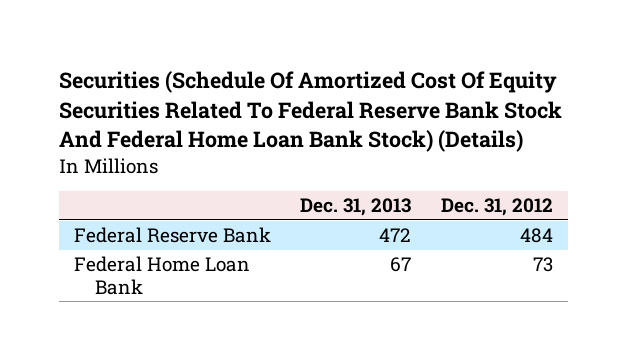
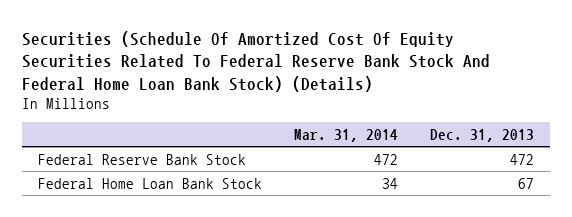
- | Dec. 31, 2013 | Dec. 31, 2012
+ | Mar. 31, 2014 | Dec. 31, 2013
- Federal Reserve Bank | 472 | 484
- Federal Home Loan Bank | 67 | 73
+ Federal Reserve Bank Stock | 472 | 472
+ Federal Home Loan Bank Stock | 34 | 67

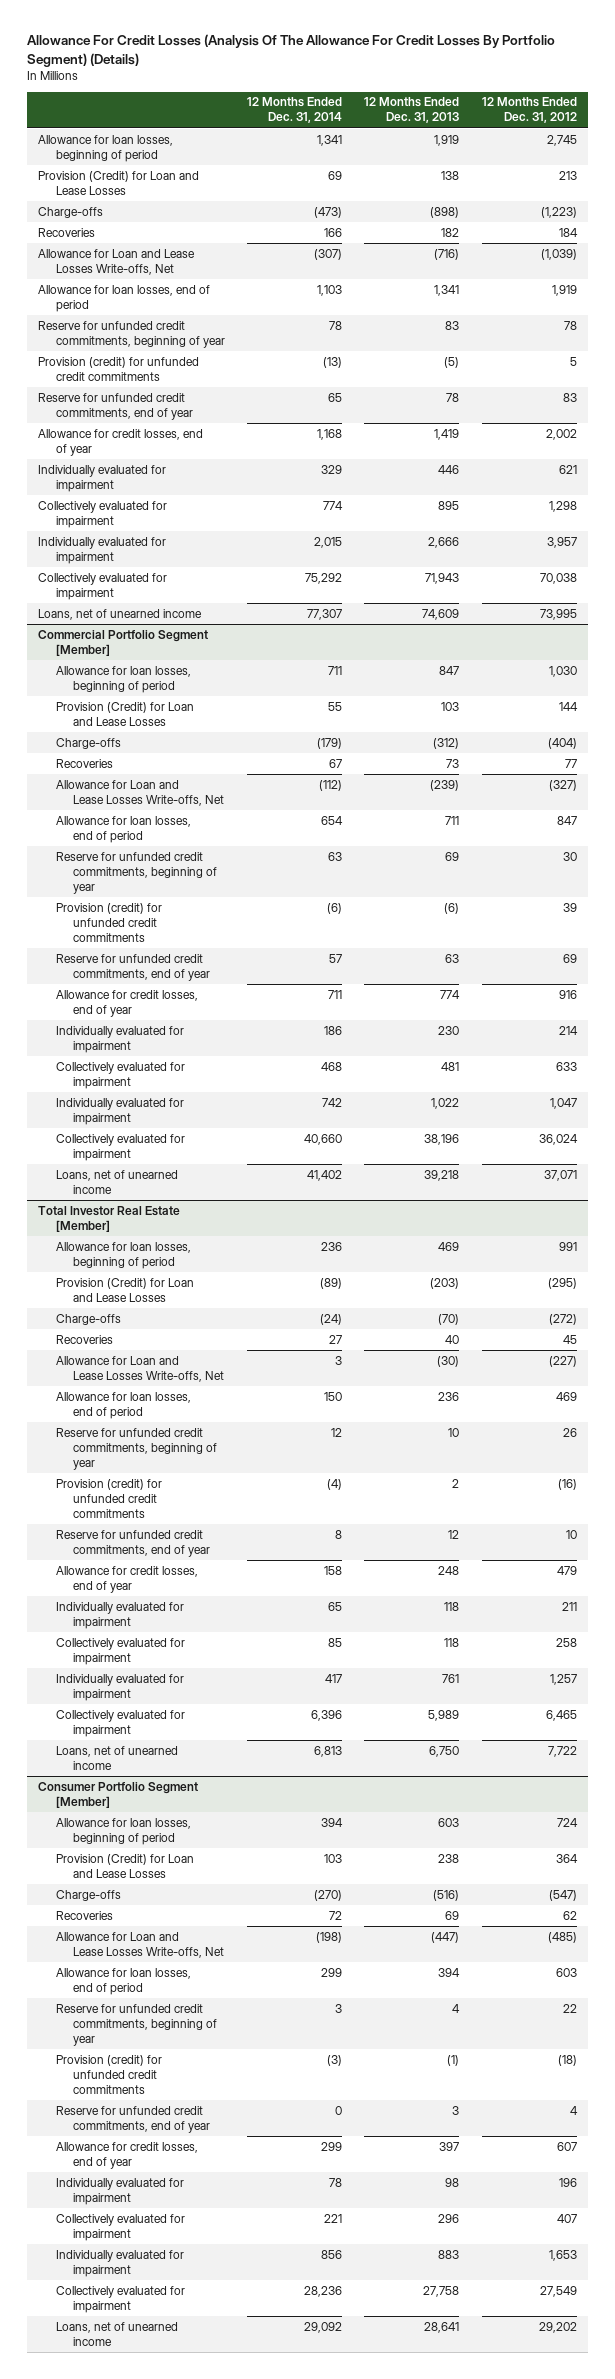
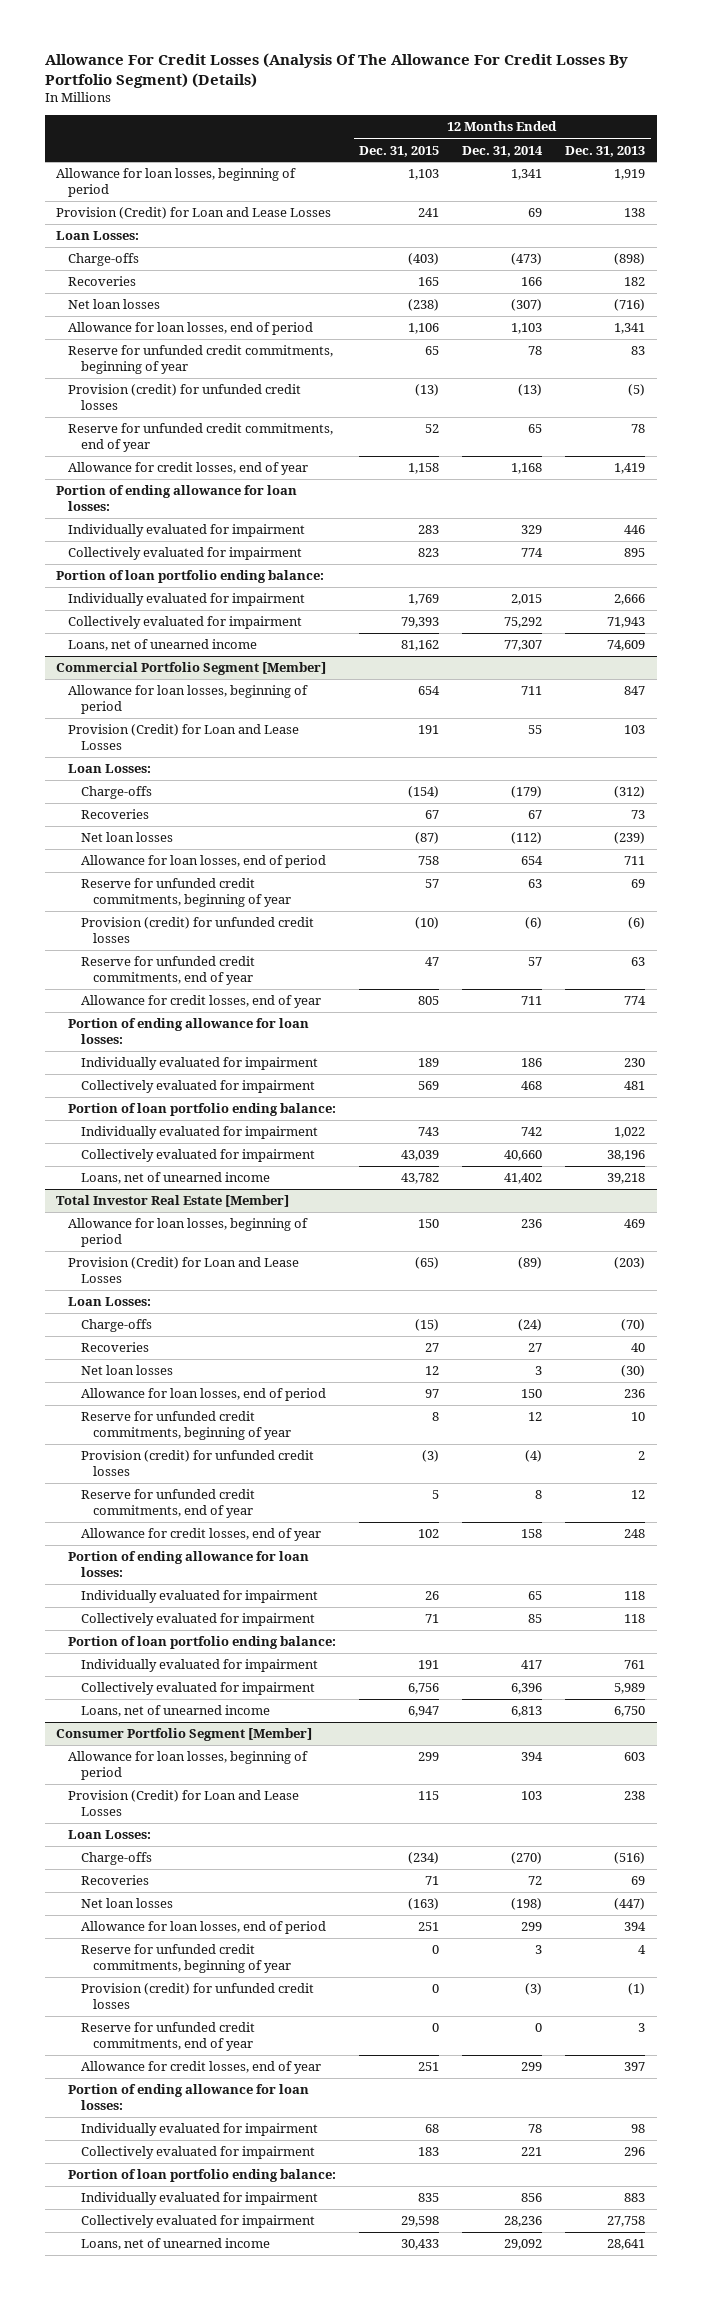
- | 12 Months Ended Dec. 31, 2014 | 12 Months Ended Dec. 31, 2013 | 12 Months Ended Dec. 31, 2012
+ | 12 Months Ended Dec. 31, 2015 | 12 Months Ended Dec. 31, 2014 | 12 Months Ended Dec. 31, 2013
+ Loan Losses:
- Allowance for Loan and Lease Losses Write-offs, Net | (307) | (716) | (1,039)
+ Net loan losses | (238) | (307) | (716)
- Provision (credit) for unfunded credit commitments | (13) | (5) | 5
+ Provision (credit) for unfunded credit losses | (13) | (13) | (5)
+ Portion of ending allowance for loan losses:
+ Portion of loan portfolio ending balance:
@ Commercial Portfolio Segment [Member]
+ Loan Losses:
- Allowance for Loan and Lease Losses Write-offs, Net | (112) | (239) | (327)
+ Net loan losses | (87) | (112) | (239)
- Provision (credit) for unfunded credit commitments | (6) | (6) | 39
+ Provision (credit) for unfunded credit losses | (10) | (6) | (6)
+ Portion of ending allowance for loan losses:
+ Portion of loan portfolio ending balance:
@ Total Investor Real Estate [Member]
+ Loan Losses:
- Allowance for Loan and Lease Losses Write-offs, Net | 3 | (30) | (227)
+ Net loan losses | 12 | 3 | (30)
- Provision (credit) for unfunded credit commitments | (4) | 2 | (16)
+ Provision (credit) for unfunded credit losses | (3) | (4) | 2
+ Portion of ending allowance for loan losses:
+ Portion of loan portfolio ending balance:
@ Consumer Portfolio Segment [Member]
+ Loan Losses:
- Allowance for Loan and Lease Losses Write-offs, Net | (198) | (447) | (485)
+ Net loan losses | (163) | (198) | (447)
- Provision (credit) for unfunded credit commitments | (3) | (1) | (18)
+ Provision (credit) for unfunded credit losses | 0 | (3) | (1)
+ Portion of ending allowance for loan losses:
+ Portion of loan portfolio ending balance:

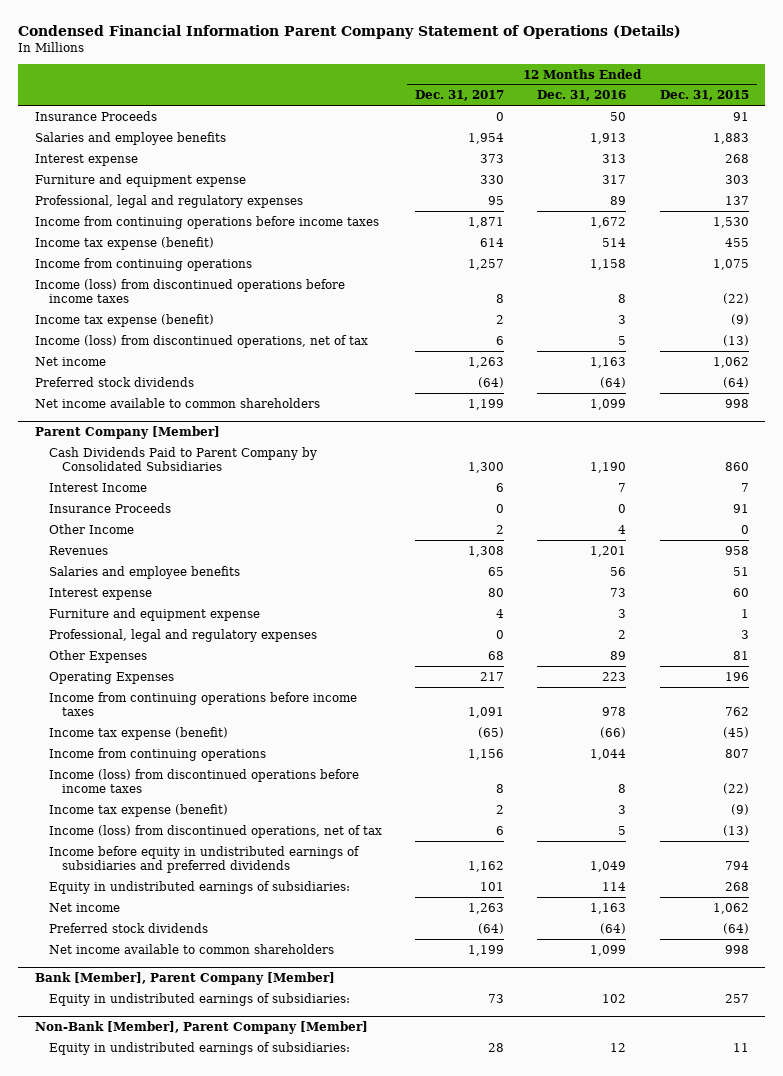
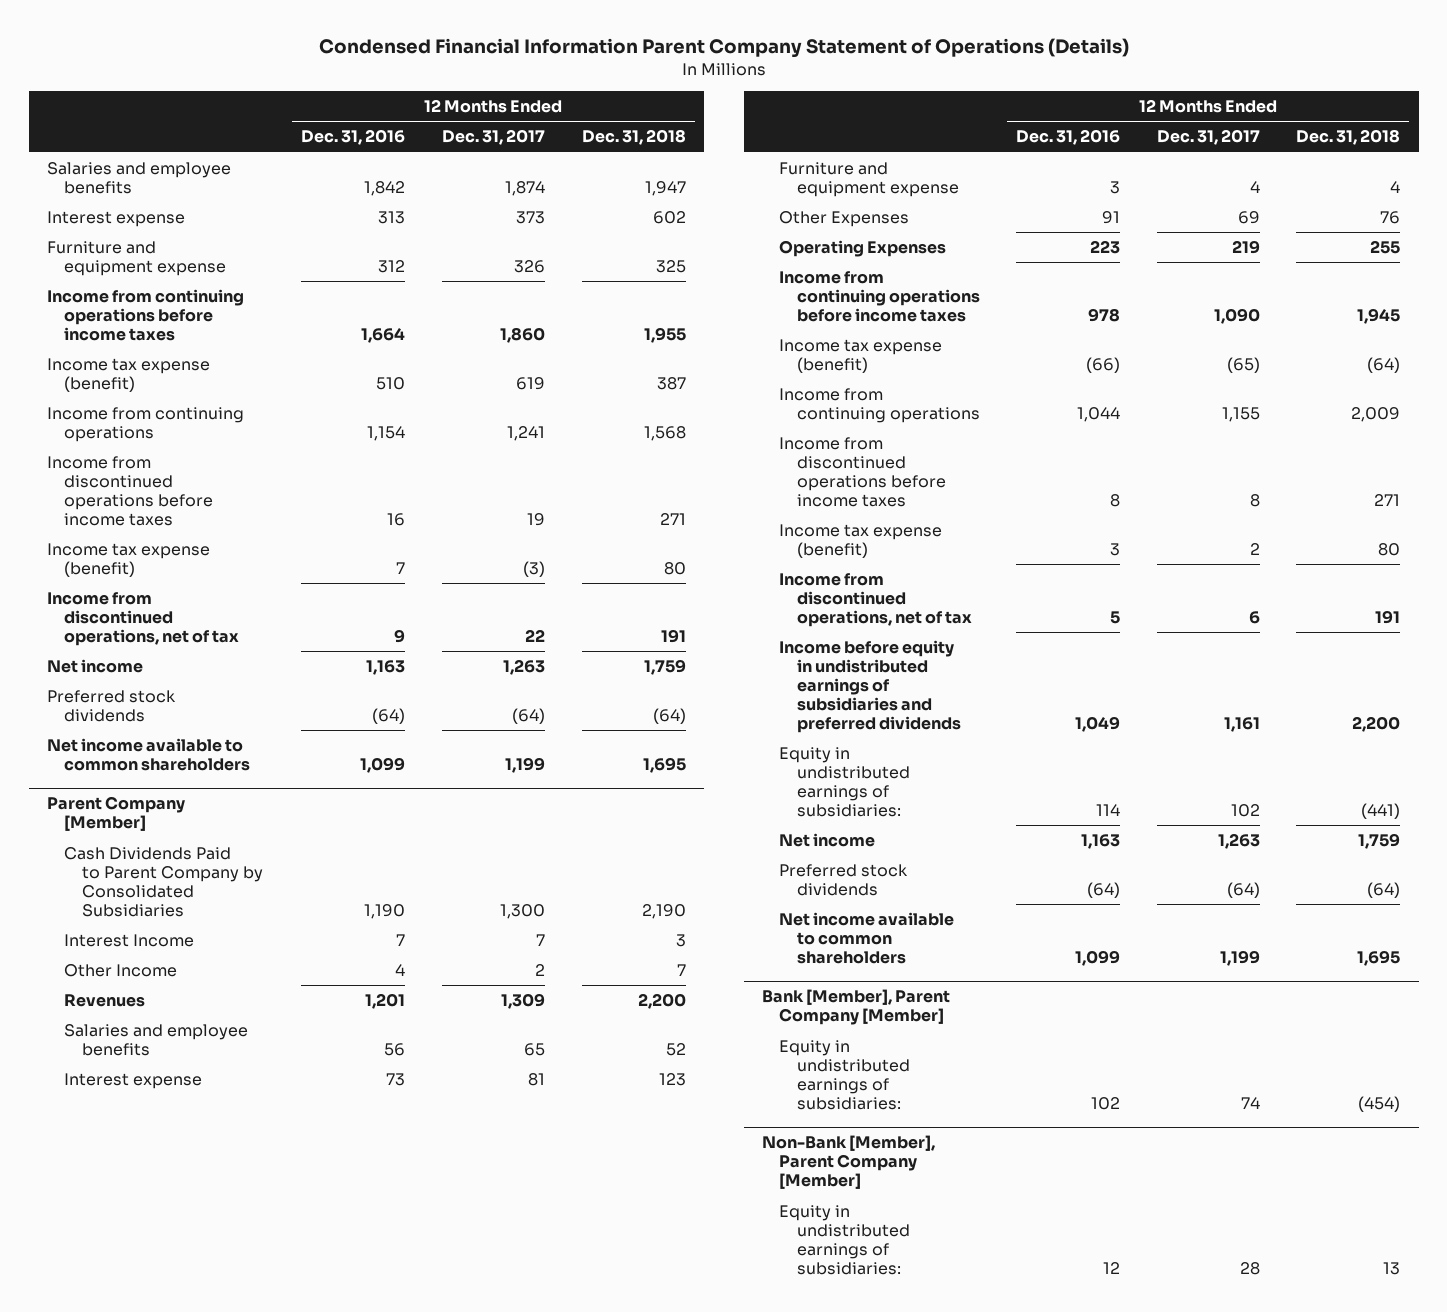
- | 12 Months Ended Dec. 31, 2017 | 12 Months Ended Dec. 31, 2016 | 12 Months Ended Dec. 31, 2015
+ | 12 Months Ended Dec. 31, 2016 | 12 Months Ended Dec. 31, 2017 | 12 Months Ended Dec. 31, 2018
- Insurance Proceeds | 0 | 50 | 91
- Salaries and employee benefits | 1,954 | 1,913 | 1,883
+ Salaries and employee benefits | 1,842 | 1,874 | 1,947
- Furniture and equipment expense | 330 | 317 | 303
- Professional, legal and regulatory expenses | 95 | 89 | 137
- Income from continuing operations before income taxes | 1,871 | 1,672 | 1,530
- Income tax expense (benefit) | 614 | 514 | 455
- Income from continuing operations | 1,257 | 1,158 | 1,075
- Income (loss) from discontinued operations before income taxes | 8 | 8 | (22)
- Income tax expense (benefit) | 2 | 3 | (9)
- Income (loss) from discontinued operations, net of tax | 6 | 5 | (13)
+ Furniture and equipment expense | 312 | 326 | 325
+ Income from continuing operations before income taxes | 1,664 | 1,860 | 1,955
+ Income tax expense (benefit) | 510 | 619 | 387
+ Income from continuing operations | 1,154 | 1,241 | 1,568
+ Income from discontinued operations before income taxes | 16 | 19 | 271
+ Income tax expense (benefit) | 7 | (3) | 80
+ Income from discontinued operations, net of tax | 9 | 22 | 191
@ Parent Company [Member]
- Interest Income | 6 | 7 | 7
- Insurance Proceeds | 0 | 0 | 91
+ Interest Income | 7 | 7 | 3
- Revenues | 1,308 | 1,201 | 958
+ Revenues | 1,201 | 1,309 | 2,200
- Interest expense | 80 | 73 | 60
+ Interest expense | 73 | 81 | 123
- Professional, legal and regulatory expenses | 0 | 2 | 3
- Other Expenses | 68 | 89 | 81
- Operating Expenses | 217 | 223 | 196
- Income from continuing operations before income taxes | 1,091 | 978 | 762
+ Other Expenses | 91 | 69 | 76
+ Operating Expenses | 223 | 219 | 255
+ Income from continuing operations before income taxes | 978 | 1,090 | 1,945
- Income from continuing operations | 1,156 | 1,044 | 807
- Income (loss) from discontinued operations before income taxes | 8 | 8 | (22)
+ Income from continuing operations | 1,044 | 1,155 | 2,009
+ Income from discontinued operations before income taxes | 8 | 8 | 271
- Income (loss) from discontinued operations, net of tax | 6 | 5 | (13)
- Income before equity in undistributed earnings of subsidiaries and preferred dividends | 1,162 | 1,049 | 794
- Equity in undistributed earnings of subsidiaries: | 101 | 114 | 268
+ Income from discontinued operations, net of tax | 5 | 6 | 191
+ Income before equity in undistributed earnings of subsidiaries and preferred dividends | 1,049 | 1,161 | 2,200
+ Equity in undistributed earnings of subsidiaries: | 114 | 102 | (441)
@ Bank [Member], Parent Company [Member]
- Equity in undistributed earnings of subsidiaries: | 73 | 102 | 257
+ Equity in undistributed earnings of subsidiaries: | 102 | 74 | (454)

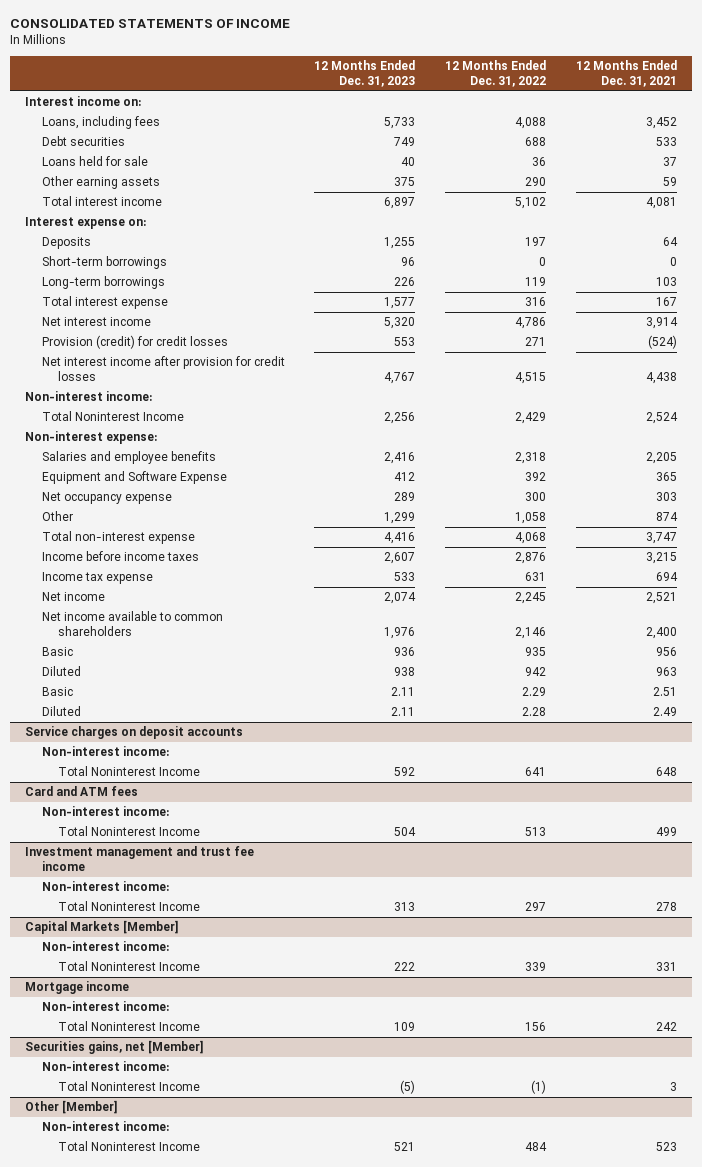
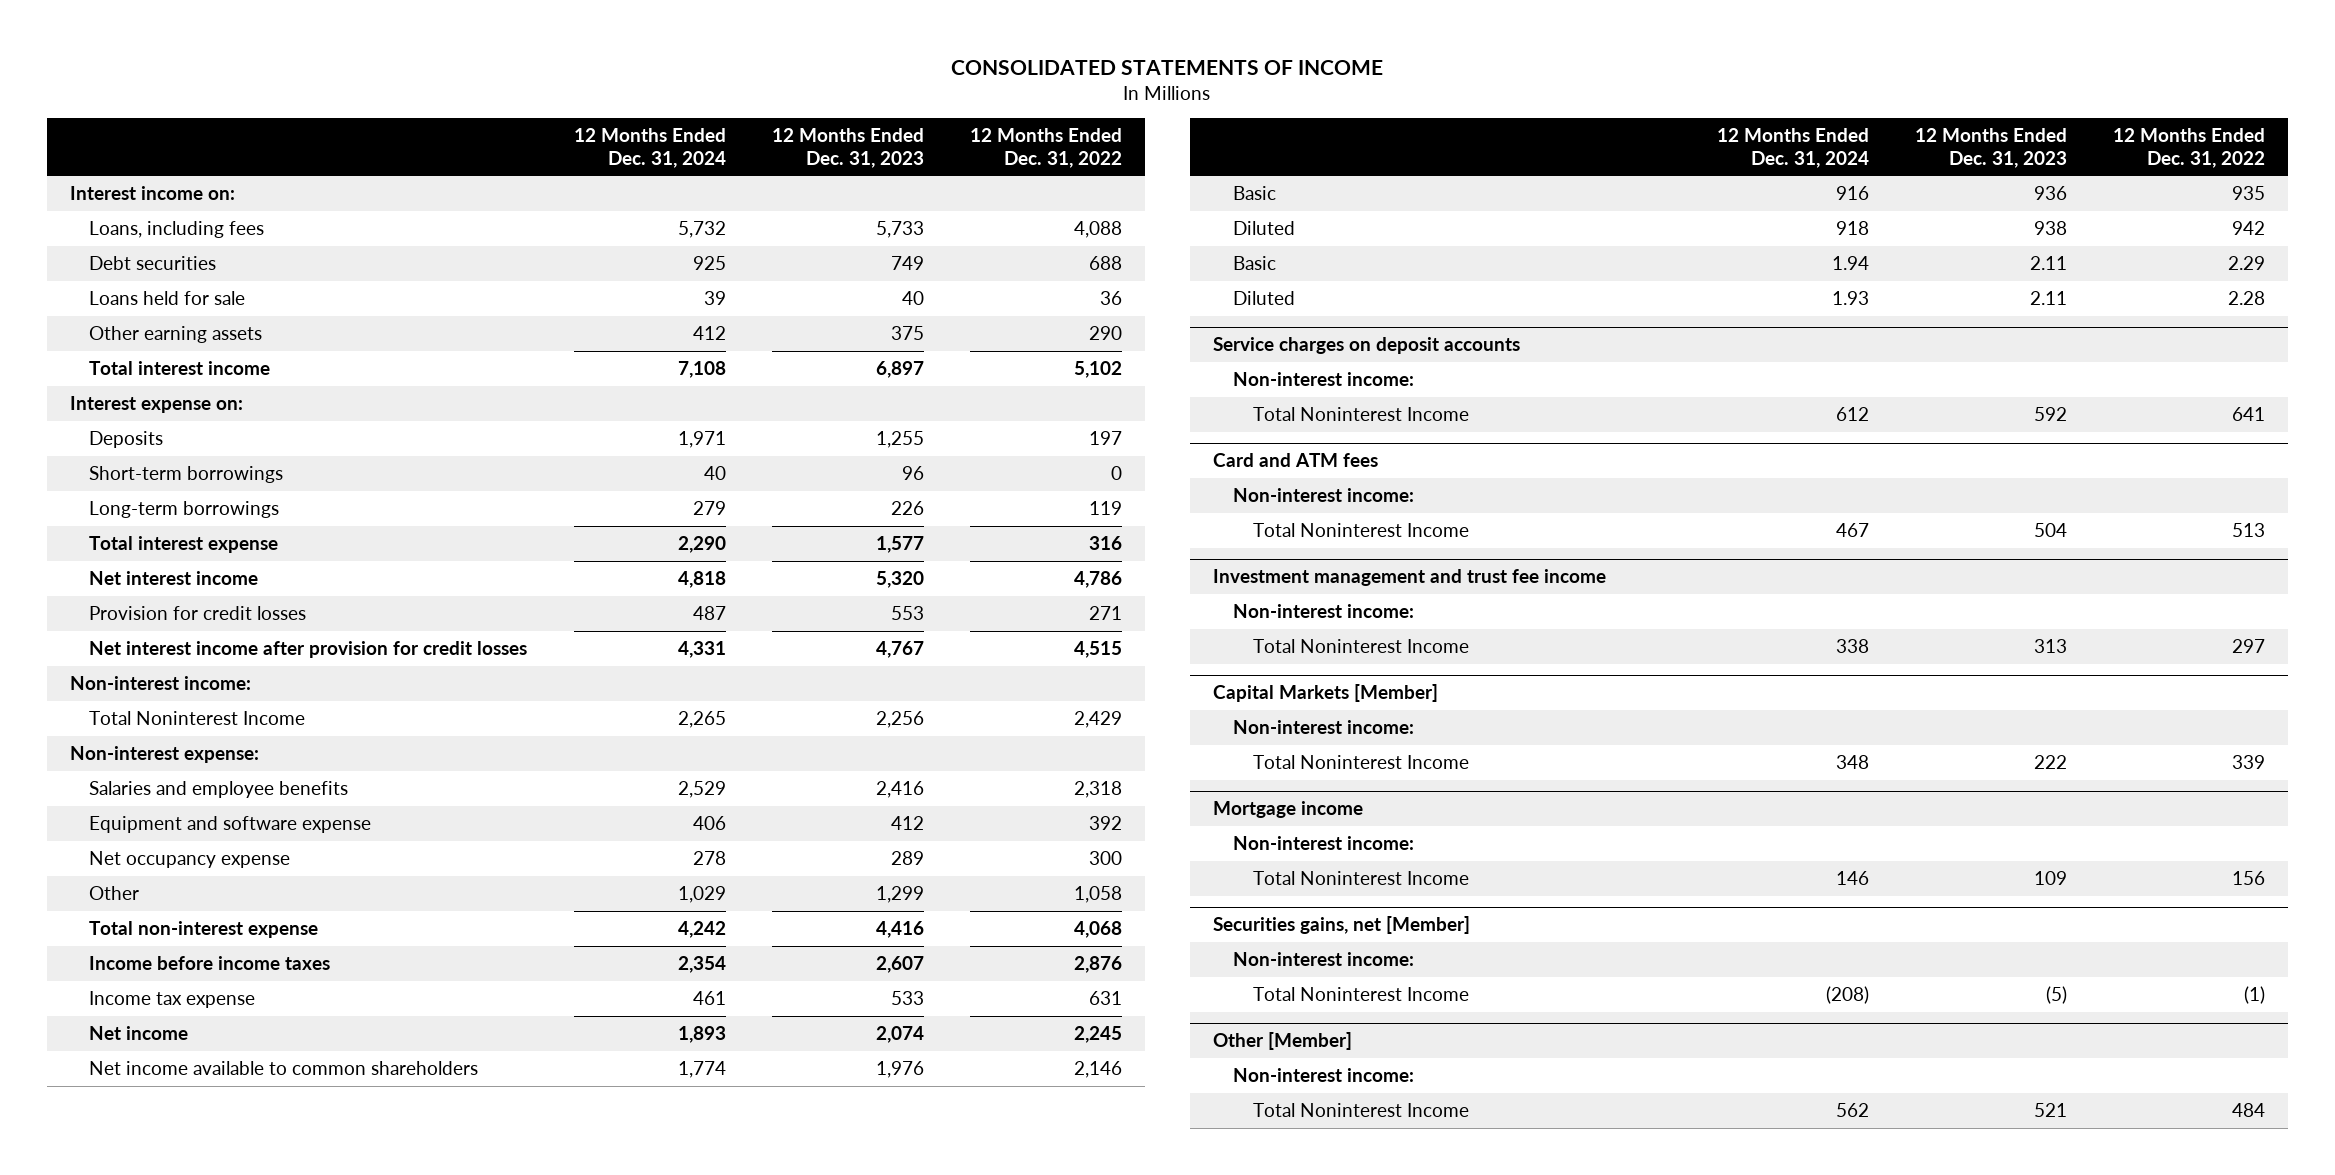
- | 12 Months Ended Dec. 31, 2023 | 12 Months Ended Dec. 31, 2022 | 12 Months Ended Dec. 31, 2021
+ | 12 Months Ended Dec. 31, 2024 | 12 Months Ended Dec. 31, 2023 | 12 Months Ended Dec. 31, 2022
- Provision (credit) for credit losses | 553 | 271 | (524)
+ Provision for credit losses | 487 | 553 | 271
- Equipment and Software Expense | 412 | 392 | 365
+ Equipment and software expense | 406 | 412 | 392

